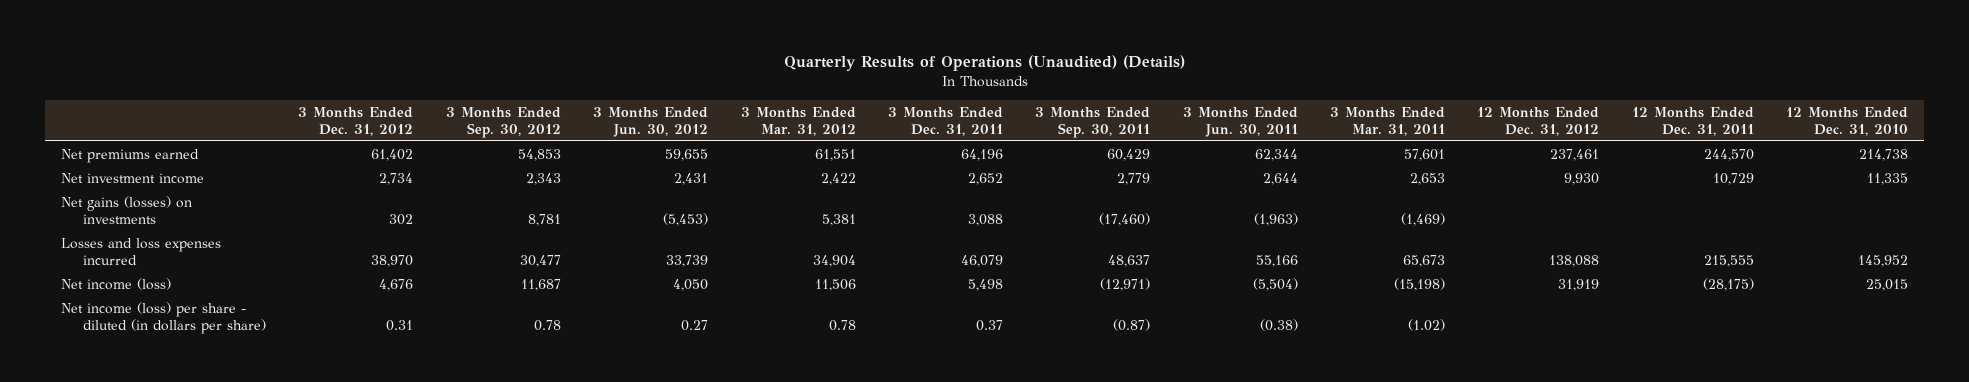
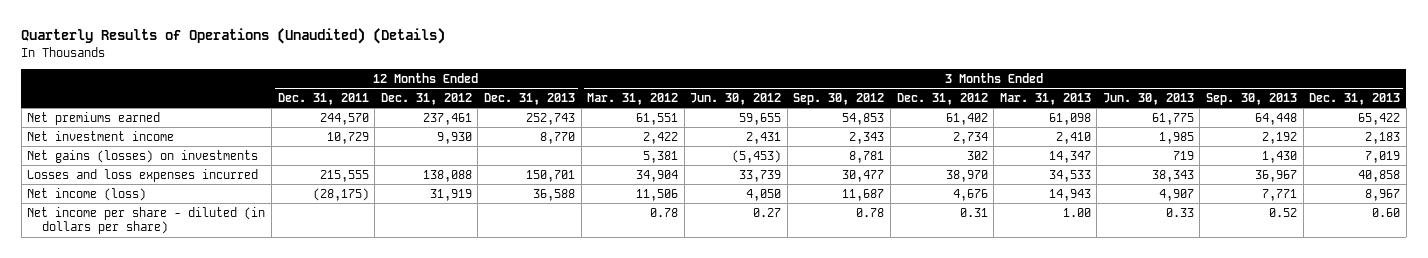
- | 3 Months Ended Dec. 31, 2012 | 3 Months Ended Sep. 30, 2012 | 3 Months Ended Jun. 30, 2012 | 3 Months Ended Mar. 31, 2012 | 3 Months Ended Dec. 31, 2011 | 3 Months Ended Sep. 30, 2011 | 3 Months Ended Jun. 30, 2011 | 3 Months Ended Mar. 31, 2011 | 12 Months Ended Dec. 31, 2012 | 12 Months Ended Dec. 31, 2011 | 12 Months Ended Dec. 31, 2010
+ | 12 Months Ended Dec. 31, 2011 | 12 Months Ended Dec. 31, 2012 | 12 Months Ended Dec. 31, 2013 | 3 Months Ended Mar. 31, 2012 | 3 Months Ended Jun. 30, 2012 | 3 Months Ended Sep. 30, 2012 | 3 Months Ended Dec. 31, 2012 | 3 Months Ended Mar. 31, 2013 | 3 Months Ended Jun. 30, 2013 | 3 Months Ended Sep. 30, 2013 | 3 Months Ended Dec. 31, 2013
- Net income (loss) per share - diluted (in dollars per share) | 0.31 | 0.78 | 0.27 | 0.78 | 0.37 | (0.87) | (0.38) | (1.02) | | |
+ Net income per share - diluted (in dollars per share) | | | | 0.78 | 0.27 | 0.78 | 0.31 | 1.00 | 0.33 | 0.52 | 0.60

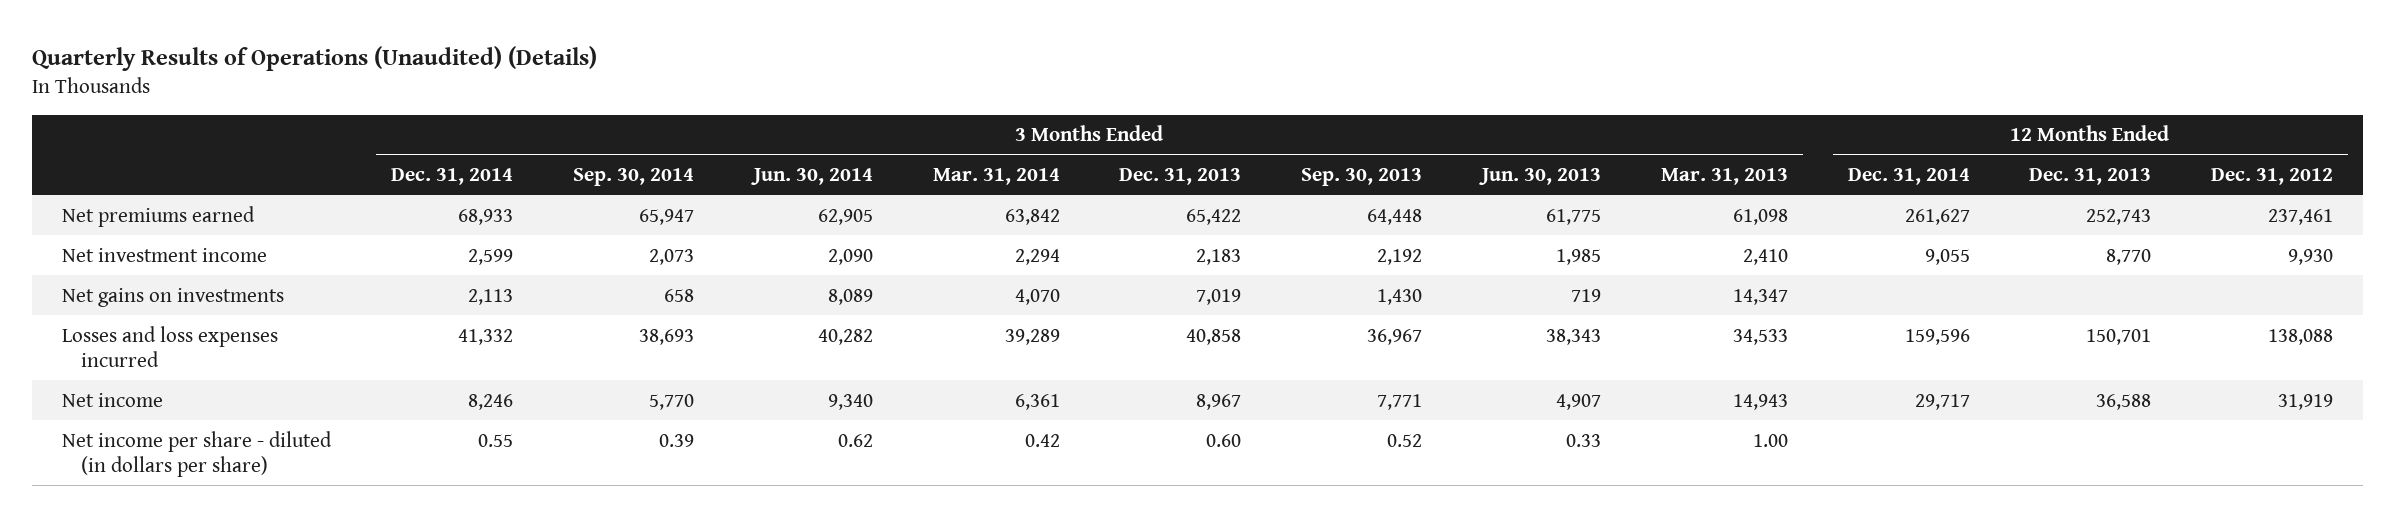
- | 12 Months Ended Dec. 31, 2011 | 12 Months Ended Dec. 31, 2012 | 12 Months Ended Dec. 31, 2013 | 3 Months Ended Mar. 31, 2012 | 3 Months Ended Jun. 30, 2012 | 3 Months Ended Sep. 30, 2012 | 3 Months Ended Dec. 31, 2012 | 3 Months Ended Mar. 31, 2013 | 3 Months Ended Jun. 30, 2013 | 3 Months Ended Sep. 30, 2013 | 3 Months Ended Dec. 31, 2013
+ | 3 Months Ended Dec. 31, 2014 | 3 Months Ended Sep. 30, 2014 | 3 Months Ended Jun. 30, 2014 | 3 Months Ended Mar. 31, 2014 | 3 Months Ended Dec. 31, 2013 | 3 Months Ended Sep. 30, 2013 | 3 Months Ended Jun. 30, 2013 | 3 Months Ended Mar. 31, 2013 | 12 Months Ended Dec. 31, 2014 | 12 Months Ended Dec. 31, 2013 | 12 Months Ended Dec. 31, 2012
- Net gains (losses) on investments | | | | 5,381 | (5,453) | 8,781 | 302 | 14,347 | 719 | 1,430 | 7,019
+ Net gains on investments | 2,113 | 658 | 8,089 | 4,070 | 7,019 | 1,430 | 719 | 14,347 | | |
- Net income (loss) | (28,175) | 31,919 | 36,588 | 11,506 | 4,050 | 11,687 | 4,676 | 14,943 | 4,907 | 7,771 | 8,967
+ Net income | 8,246 | 5,770 | 9,340 | 6,361 | 8,967 | 7,771 | 4,907 | 14,943 | 29,717 | 36,588 | 31,919

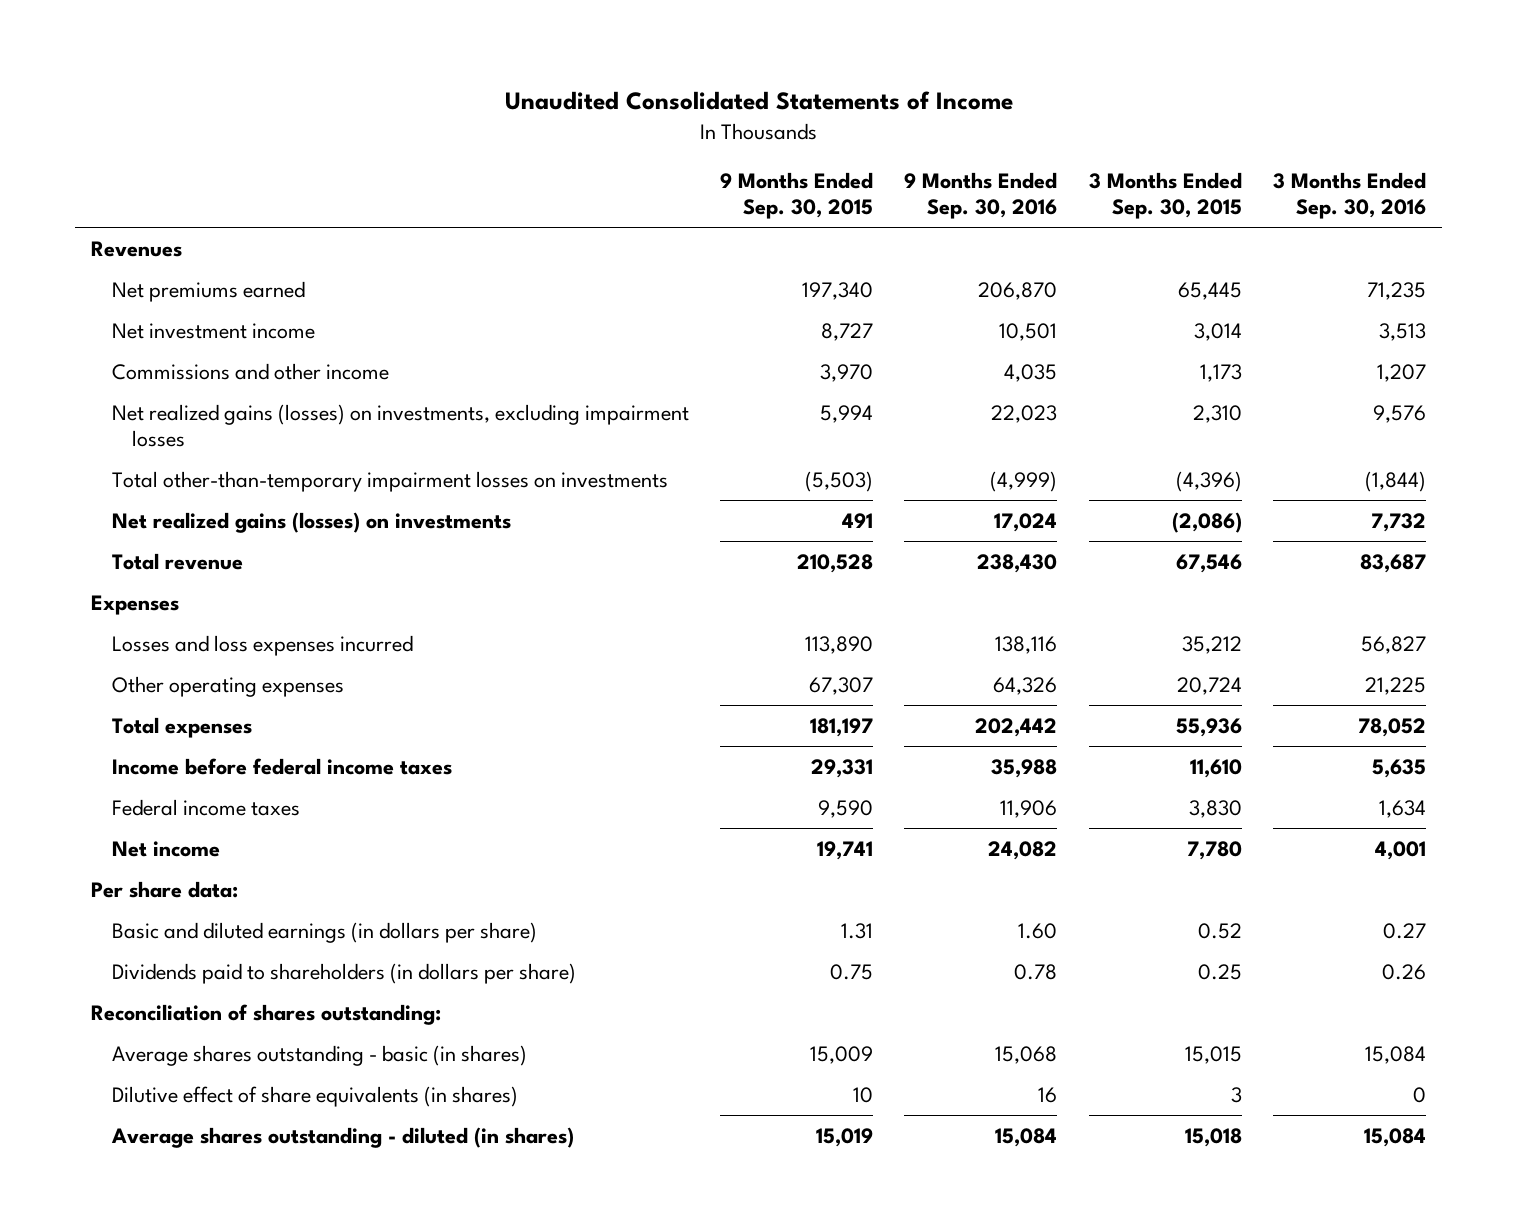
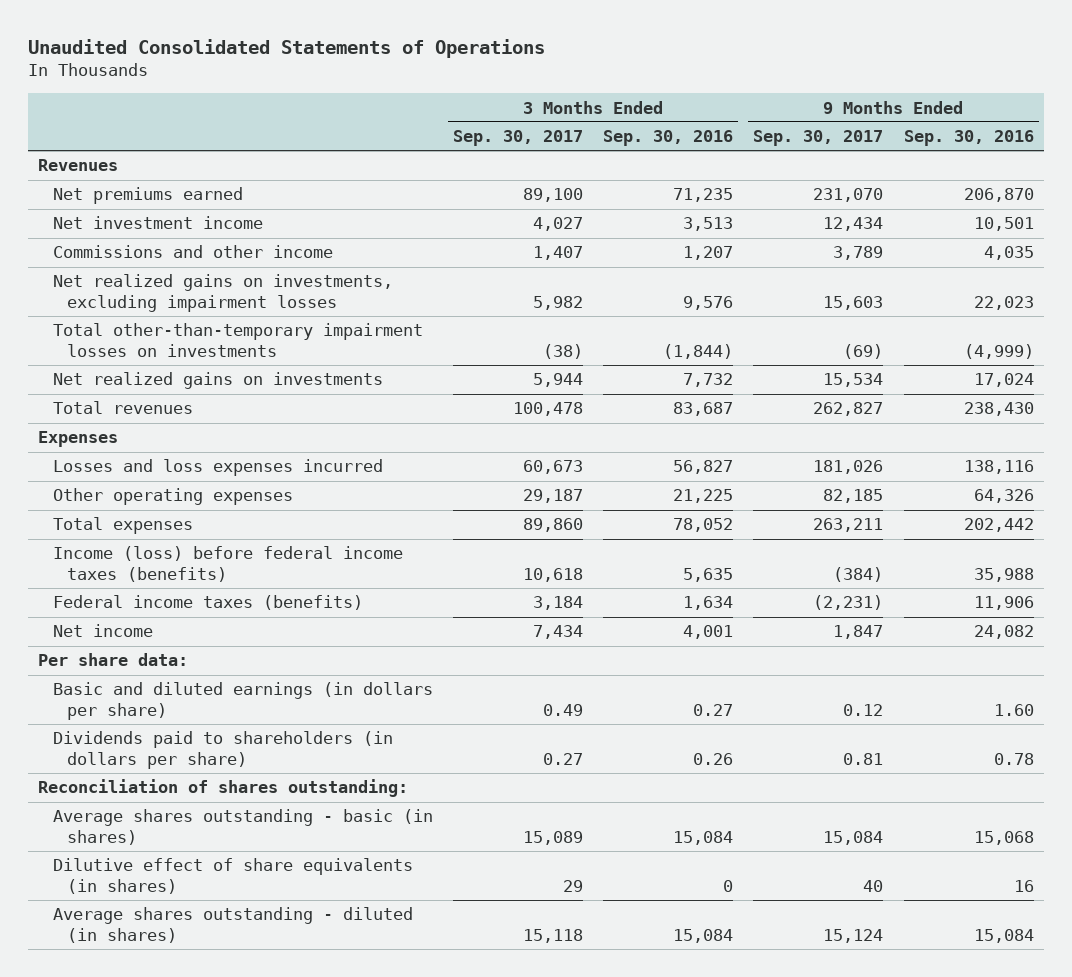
- Unaudited Consolidated Statements of Income
+ Unaudited Consolidated Statements of Operations
- | 9 Months Ended Sep. 30, 2015 | 9 Months Ended Sep. 30, 2016 | 3 Months Ended Sep. 30, 2015 | 3 Months Ended Sep. 30, 2016
+ | 3 Months Ended Sep. 30, 2017 | 3 Months Ended Sep. 30, 2016 | 9 Months Ended Sep. 30, 2017 | 9 Months Ended Sep. 30, 2016
- Net realized gains (losses) on investments, excluding impairment losses | 5,994 | 22,023 | 2,310 | 9,576
+ Net realized gains on investments, excluding impairment losses | 5,982 | 9,576 | 15,603 | 22,023
- Net realized gains (losses) on investments | 491 | 17,024 | (2,086) | 7,732
- Total revenue | 210,528 | 238,430 | 67,546 | 83,687
+ Net realized gains on investments | 5,944 | 7,732 | 15,534 | 17,024
+ Total revenues | 100,478 | 83,687 | 262,827 | 238,430
- Income before federal income taxes | 29,331 | 35,988 | 11,610 | 5,635
- Federal income taxes | 9,590 | 11,906 | 3,830 | 1,634
+ Income (loss) before federal income taxes (benefits) | 10,618 | 5,635 | (384) | 35,988
+ Federal income taxes (benefits) | 3,184 | 1,634 | (2,231) | 11,906

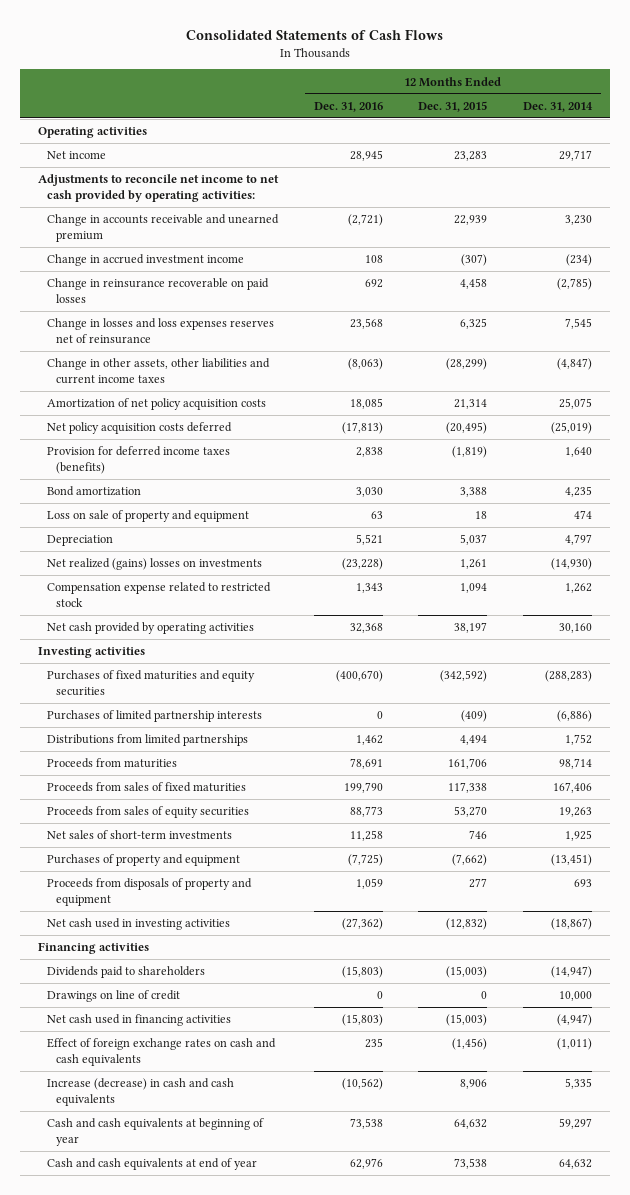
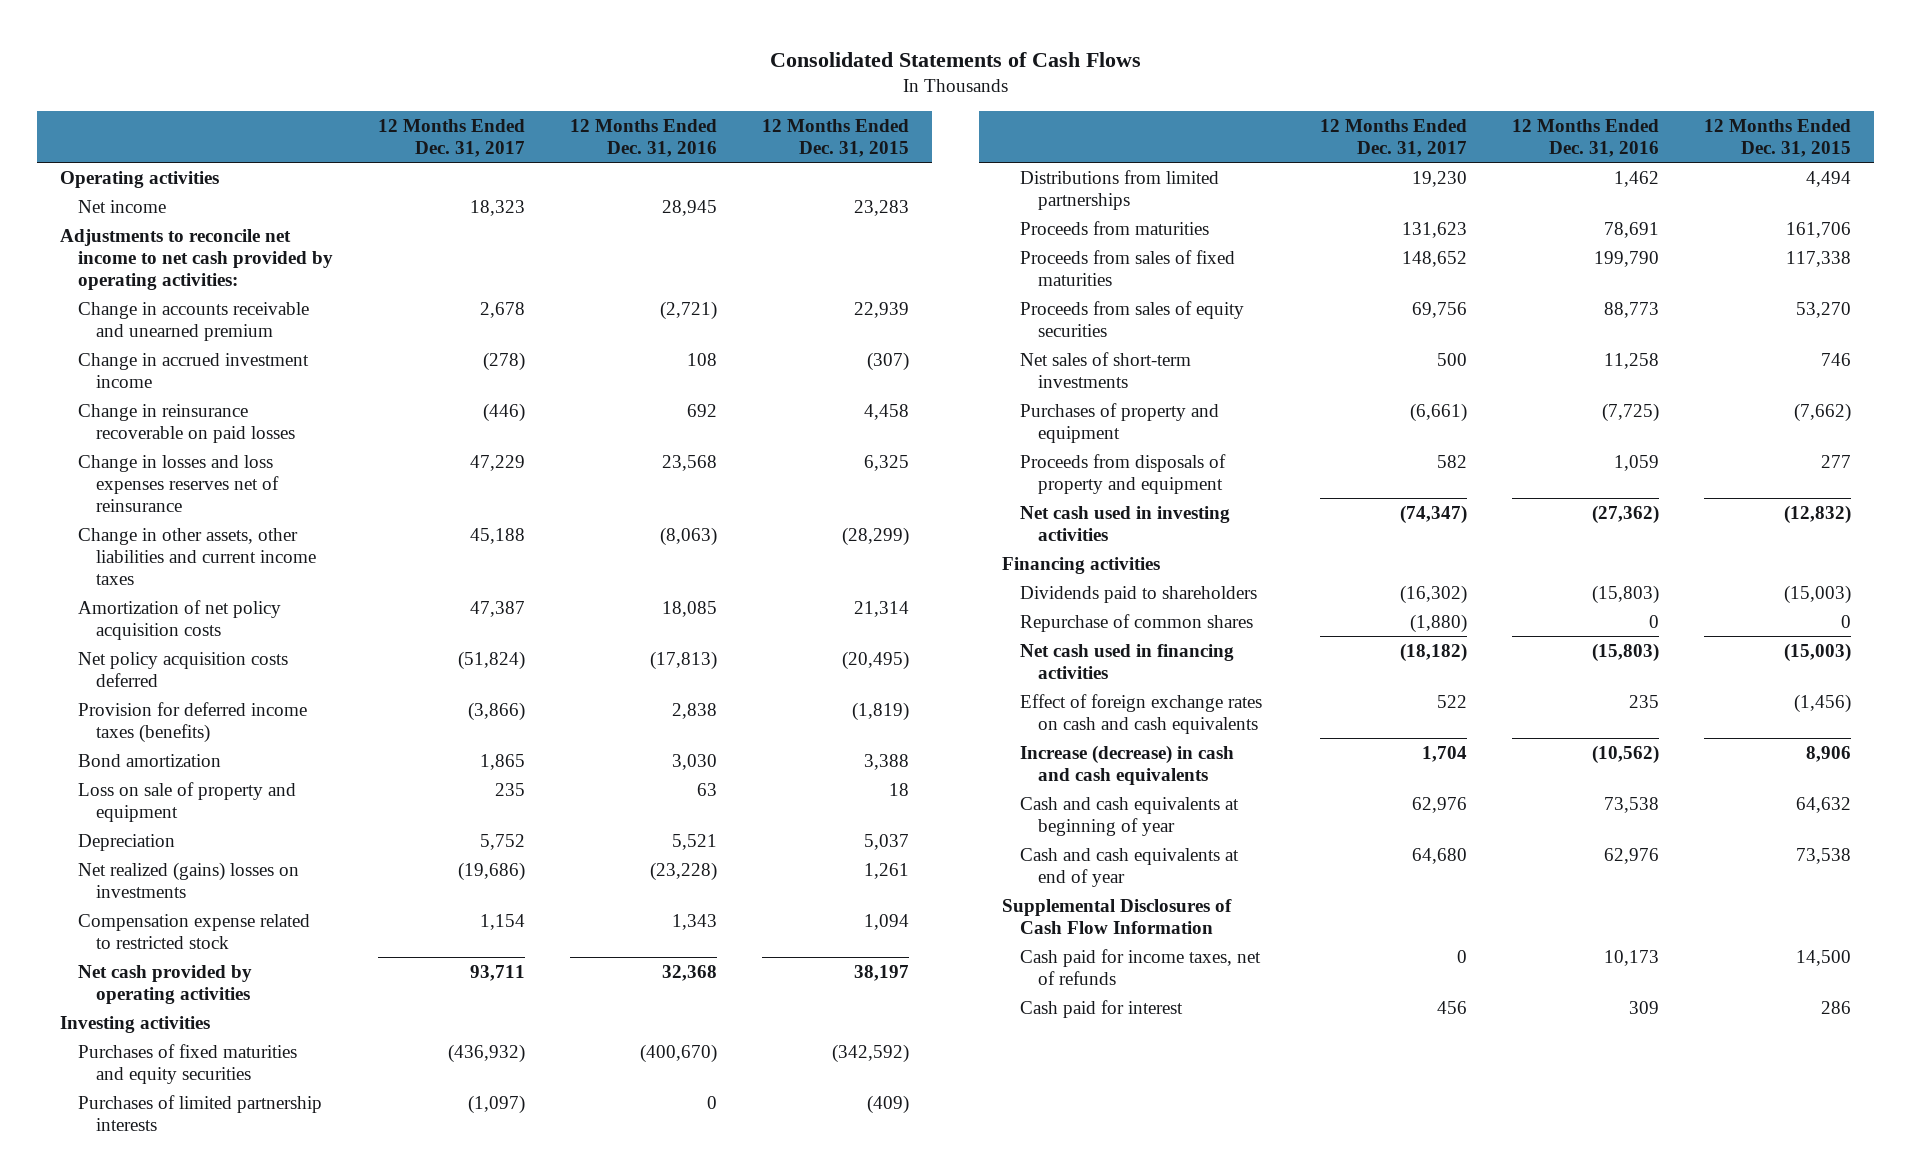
- | 12 Months Ended Dec. 31, 2016 | 12 Months Ended Dec. 31, 2015 | 12 Months Ended Dec. 31, 2014
+ | 12 Months Ended Dec. 31, 2017 | 12 Months Ended Dec. 31, 2016 | 12 Months Ended Dec. 31, 2015
- Drawings on line of credit | 0 | 0 | 10,000
+ Repurchase of common shares | (1,880) | 0 | 0
+ Supplemental Disclosures of Cash Flow Information
+ Cash paid for income taxes, net of refunds | 0 | 10,173 | 14,500
+ Cash paid for interest | 456 | 309 | 286

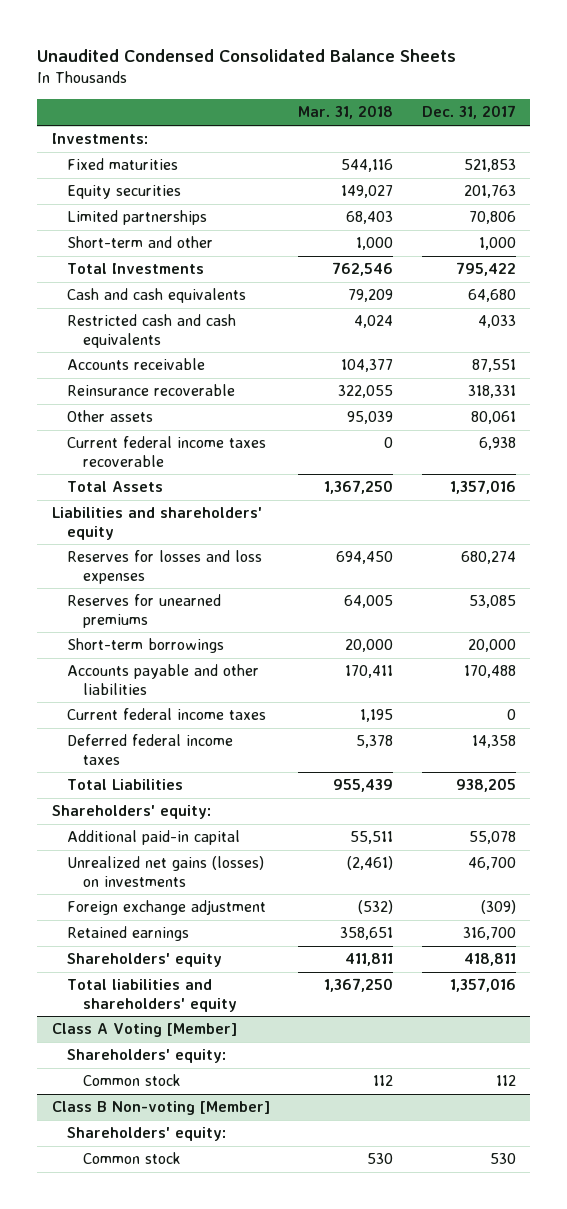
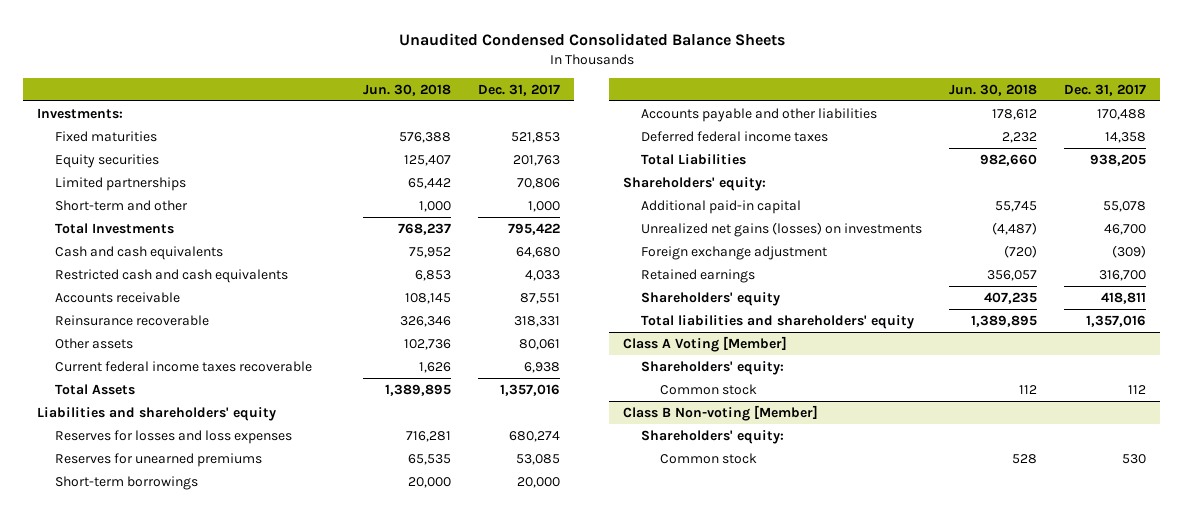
- | Mar. 31, 2018 | Dec. 31, 2017
+ | Jun. 30, 2018 | Dec. 31, 2017
- Current federal income taxes | 1,195 | 0

